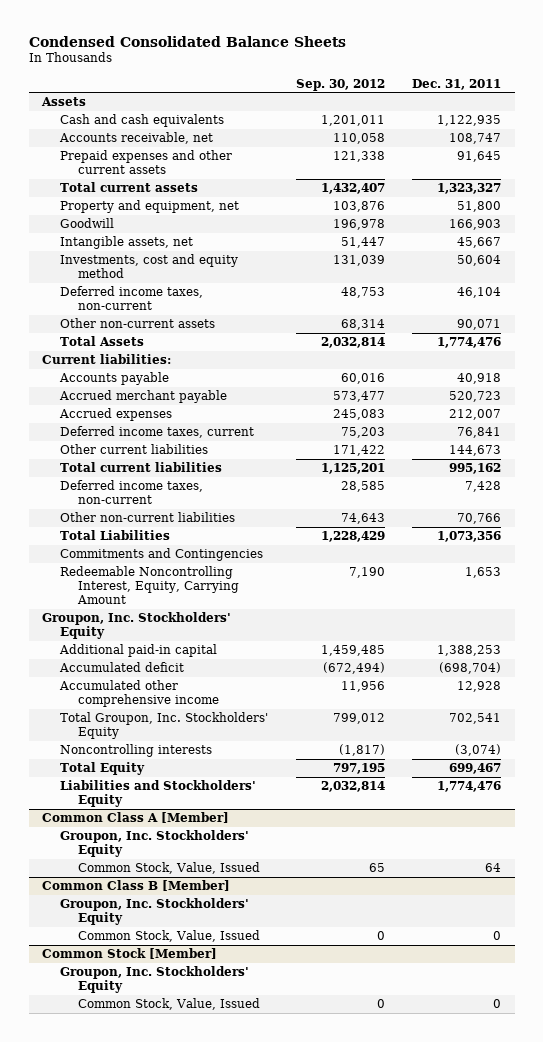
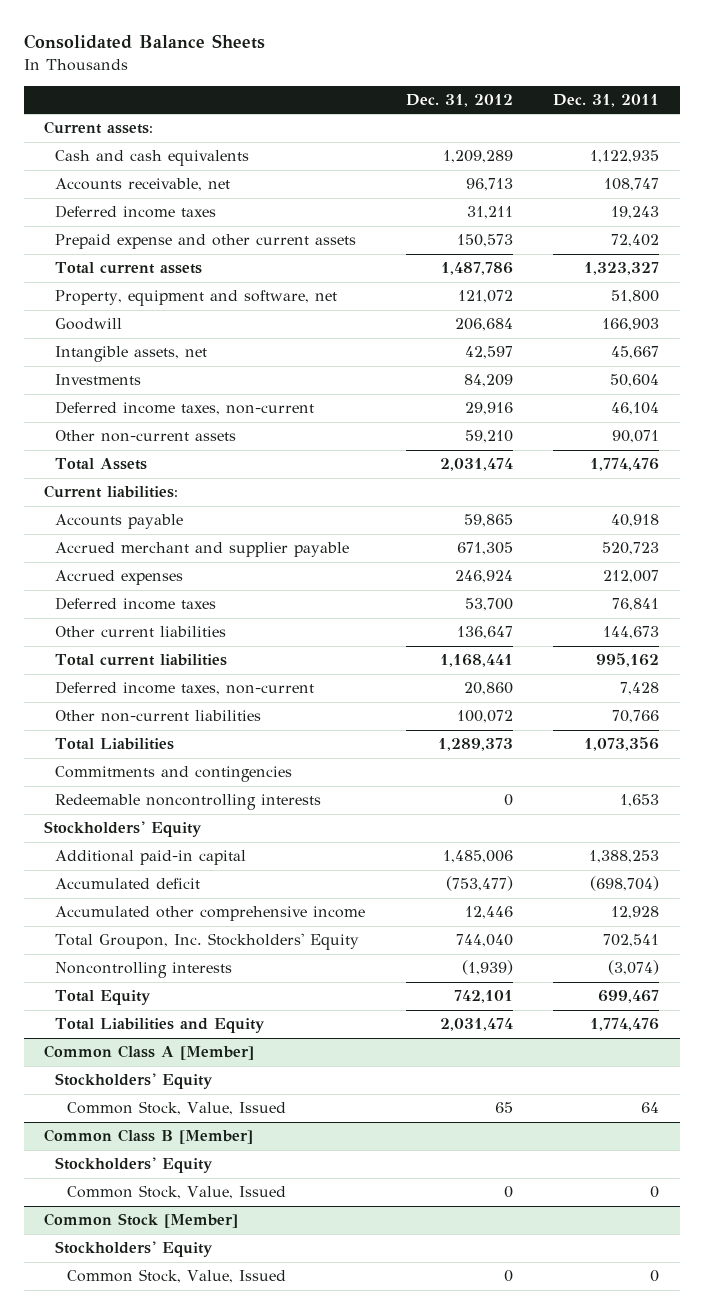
- Condensed Consolidated Balance Sheets
+ Consolidated Balance Sheets
- | Sep. 30, 2012 | Dec. 31, 2011
+ | Dec. 31, 2012 | Dec. 31, 2011
- Assets
+ Current assets:
- Prepaid expenses and other current assets | 121,338 | 91,645
+ Deferred income taxes | 31,211 | 19,243
+ Prepaid expense and other current assets | 150,573 | 72,402
- Property and equipment, net | 103,876 | 51,800
+ Property, equipment and software, net | 121,072 | 51,800
- Investments, cost and equity method | 131,039 | 50,604
+ Investments | 84,209 | 50,604
- Accrued merchant payable | 573,477 | 520,723
+ Accrued merchant and supplier payable | 671,305 | 520,723
- Deferred income taxes, current | 75,203 | 76,841
+ Deferred income taxes | 53,700 | 76,841
- Commitments and Contingencies
- Redeemable Noncontrolling Interest, Equity, Carrying Amount | 7,190 | 1,653
- Groupon, Inc. Stockholders' Equity
+ Commitments and contingencies
+ Redeemable noncontrolling interests | 0 | 1,653
+ Stockholders' Equity
- Liabilities and Stockholders' Equity | 2,032,814 | 1,774,476
+ Total Liabilities and Equity | 2,031,474 | 1,774,476
@ Common Class A [Member]
- Groupon, Inc. Stockholders' Equity
+ Stockholders' Equity
@ Common Class B [Member]
- Groupon, Inc. Stockholders' Equity
+ Stockholders' Equity
@ Common Stock [Member]
- Groupon, Inc. Stockholders' Equity
+ Stockholders' Equity

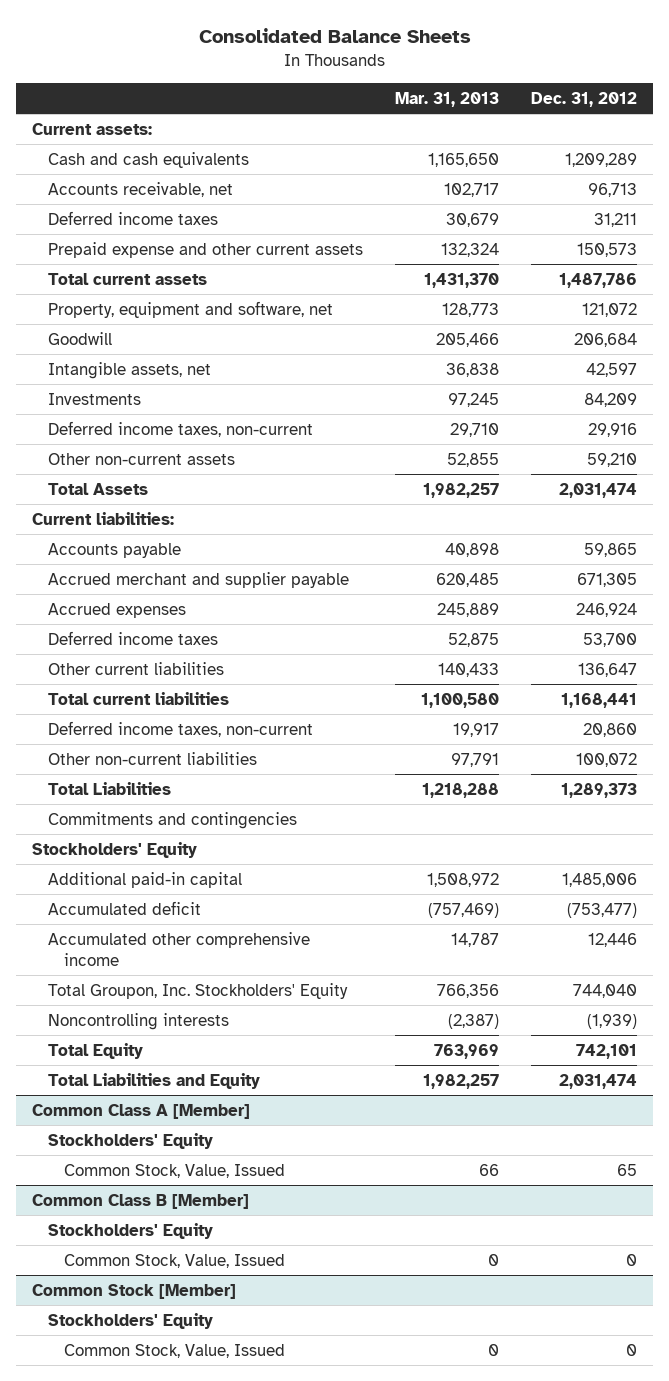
- | Dec. 31, 2012 | Dec. 31, 2011
+ | Mar. 31, 2013 | Dec. 31, 2012
- Redeemable noncontrolling interests | 0 | 1,653

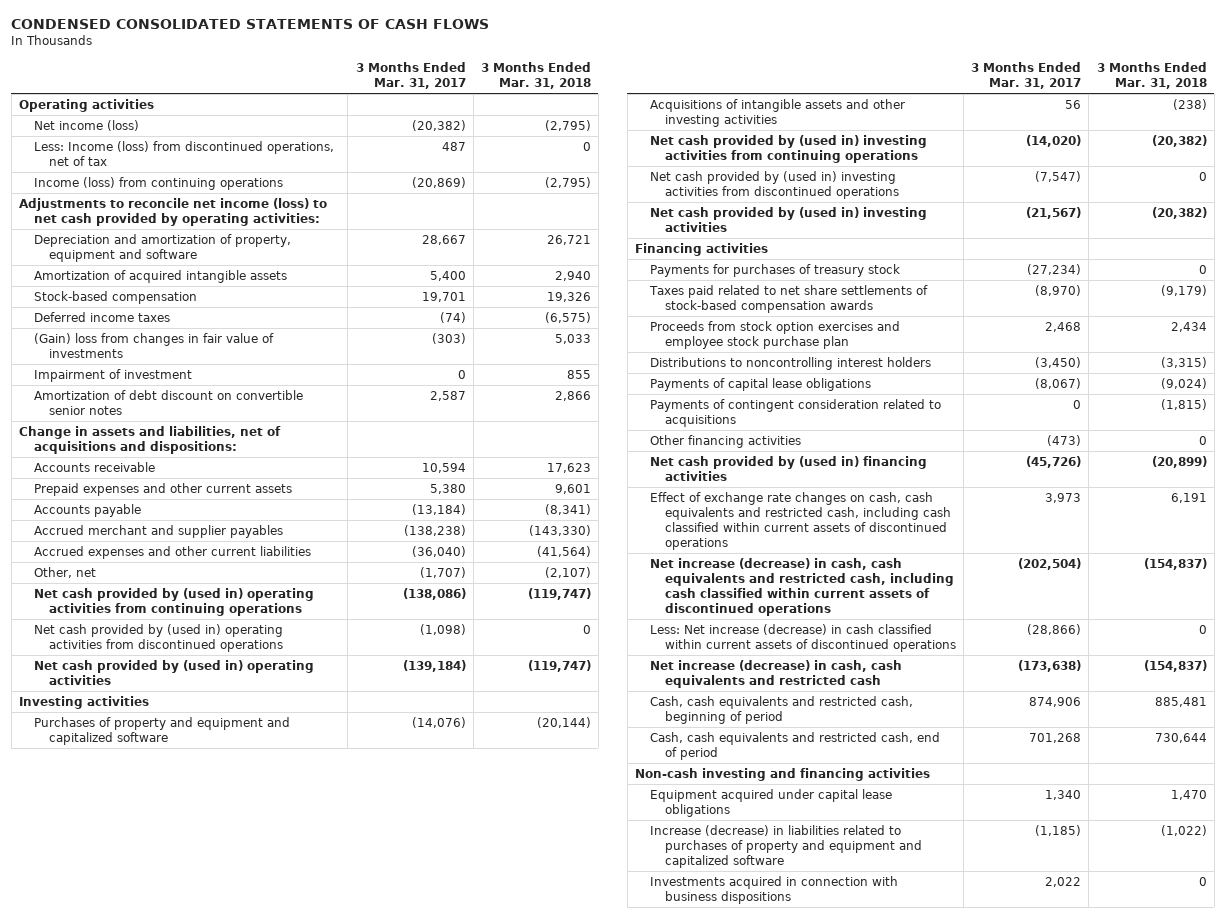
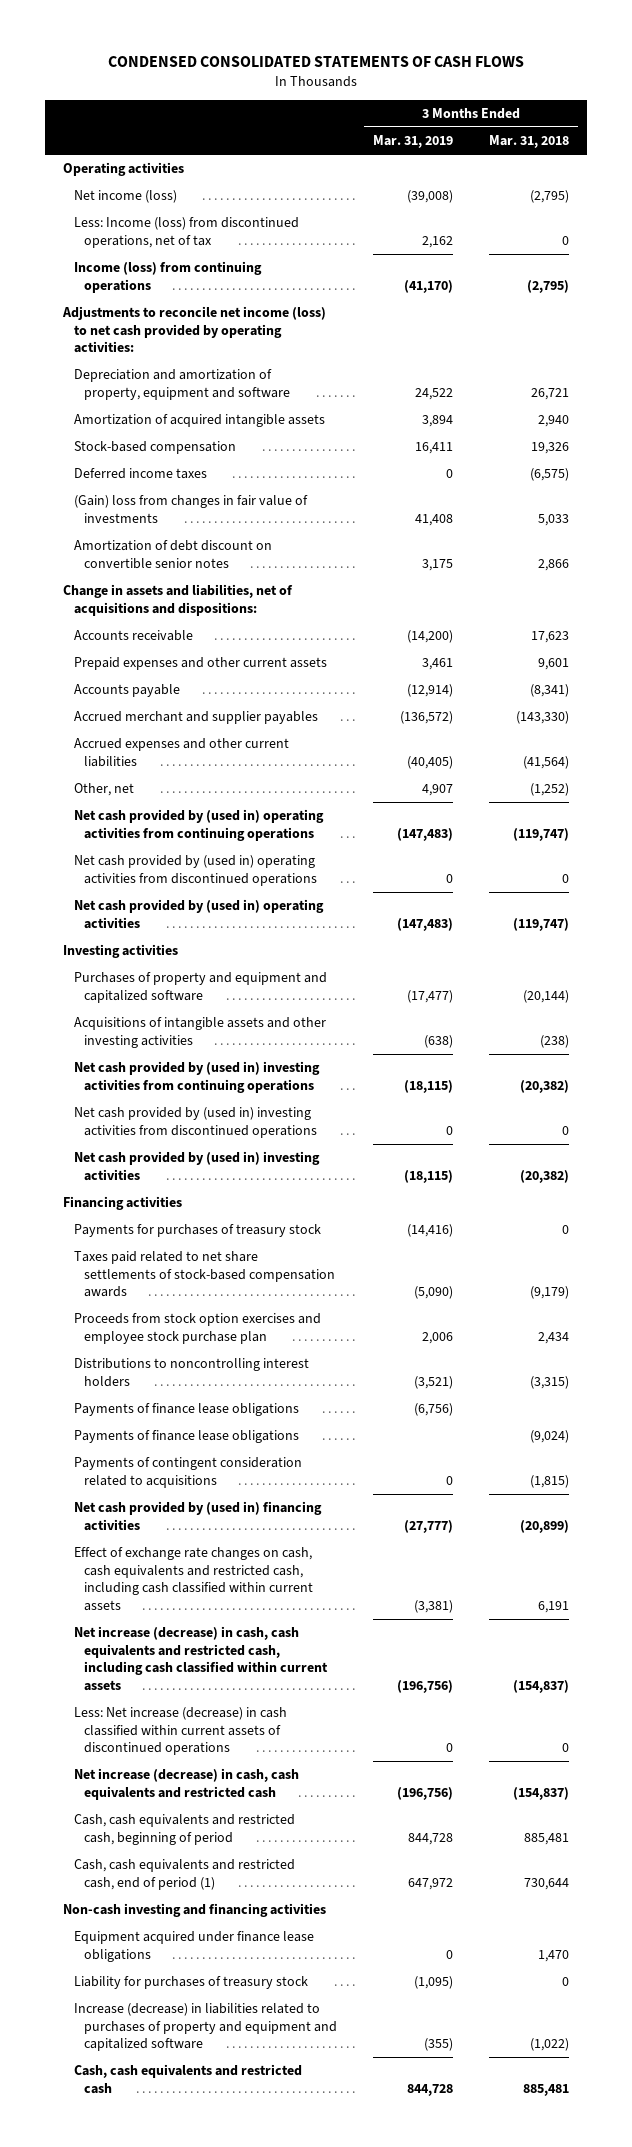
- | 3 Months Ended Mar. 31, 2017 | 3 Months Ended Mar. 31, 2018
+ | 3 Months Ended Mar. 31, 2019 | 3 Months Ended Mar. 31, 2018
- Impairment of investment | 0 | 855
- Other, net | (1,707) | (2,107)
+ Other, net | 4,907 | (1,252)
- Payments of capital lease obligations | (8,067) | (9,024)
+ Payments of finance lease obligations | (6,756) |
+ Payments of finance lease obligations | | (9,024)
- Other financing activities | (473) | 0
- Effect of exchange rate changes on cash, cash equivalents and restricted cash, including cash classified within current assets of discontinued operations | 3,973 | 6,191
- Net increase (decrease) in cash, cash equivalents and restricted cash, including cash classified within current assets of discontinued operations | (202,504) | (154,837)
+ Effect of exchange rate changes on cash, cash equivalents and restricted cash, including cash classified within current assets | (3,381) | 6,191
+ Net increase (decrease) in cash, cash equivalents and restricted cash, including cash classified within current assets | (196,756) | (154,837)
- Cash, cash equivalents and restricted cash, end of period | 701,268 | 730,644
+ Cash, cash equivalents and restricted cash, end of period (1) | 647,972 | 730,644
- Equipment acquired under capital lease obligations | 1,340 | 1,470
+ Equipment acquired under finance lease obligations | 0 | 1,470
+ Liability for purchases of treasury stock | (1,095) | 0
- Investments acquired in connection with business dispositions | 2,022 | 0
+ Cash, cash equivalents and restricted cash | 844,728 | 885,481

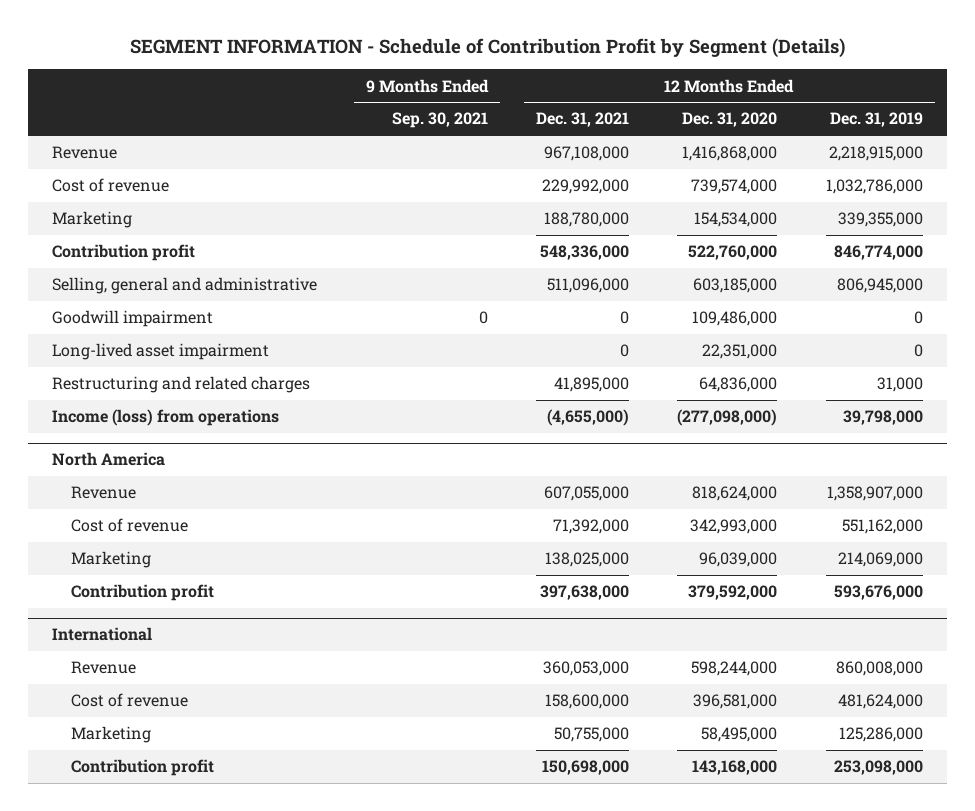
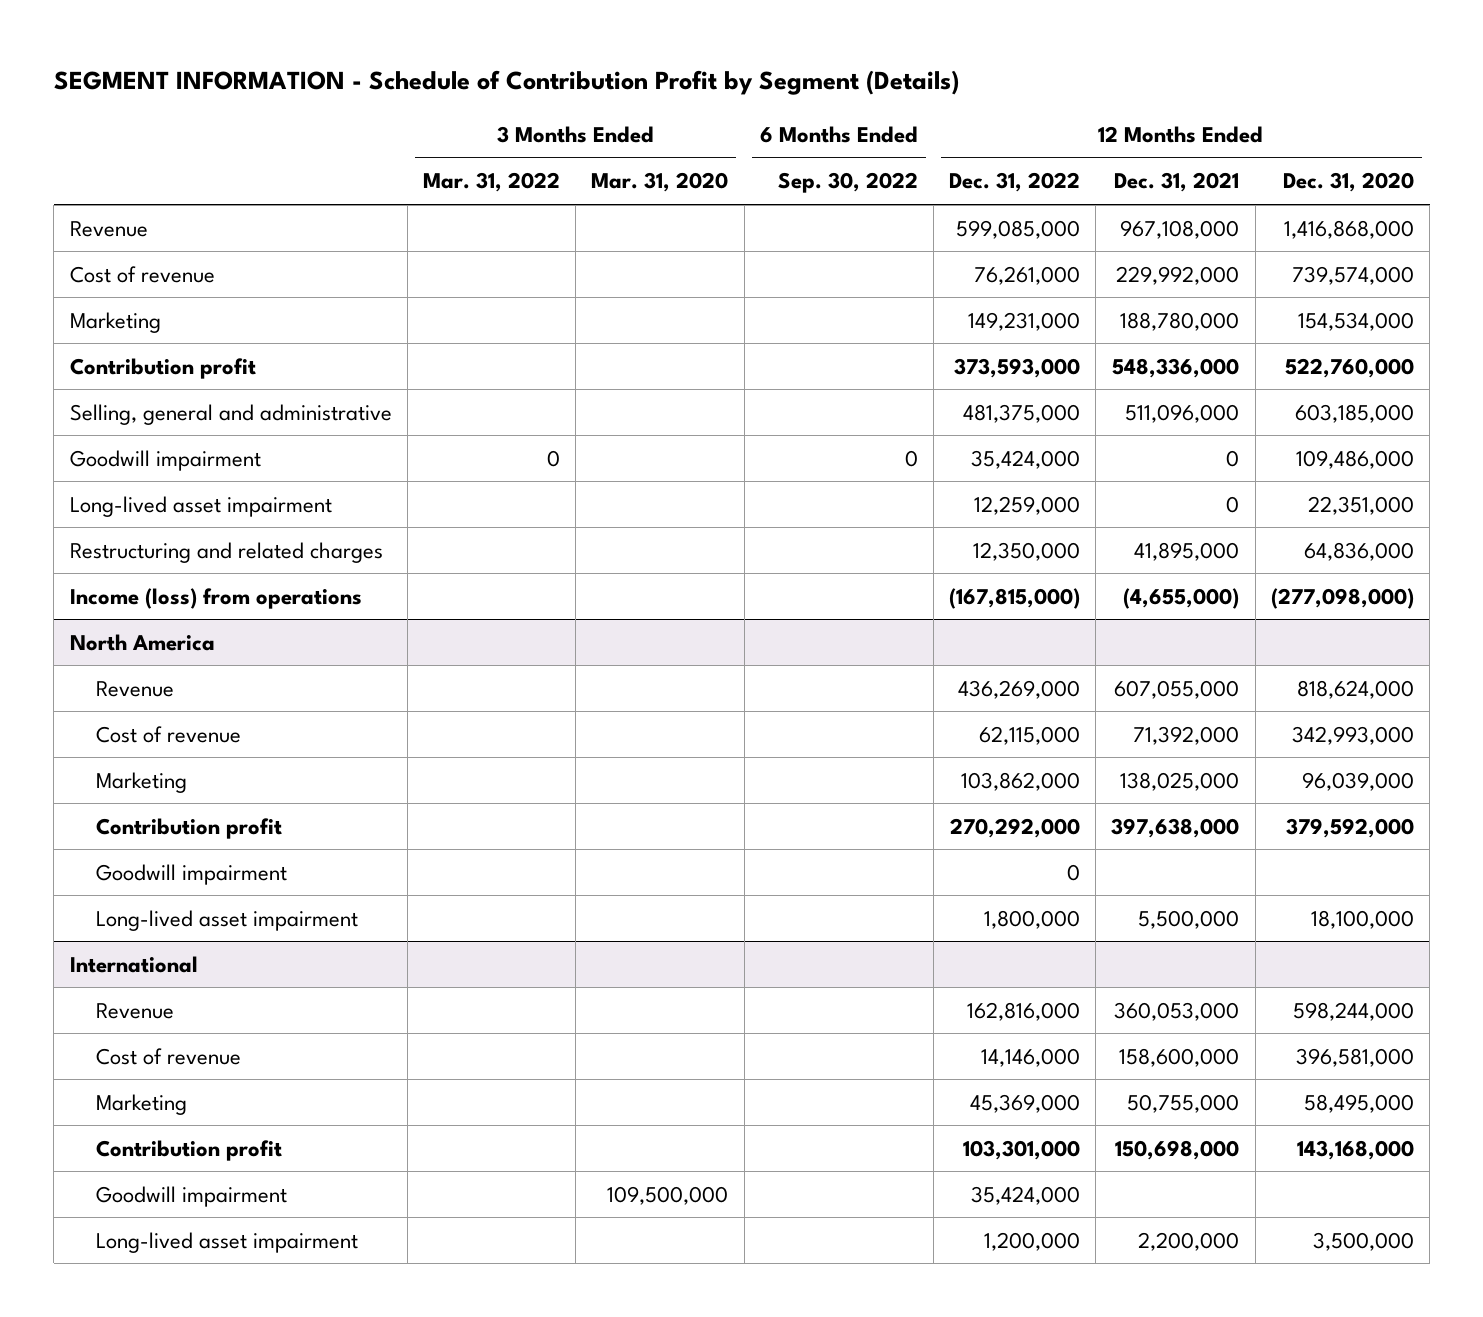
- | 9 Months Ended Sep. 30, 2021 | 12 Months Ended Dec. 31, 2021 | 12 Months Ended Dec. 31, 2020 | 12 Months Ended Dec. 31, 2019
+ | 3 Months Ended Mar. 31, 2022 | 3 Months Ended Mar. 31, 2020 | 6 Months Ended Sep. 30, 2022 | 12 Months Ended Dec. 31, 2022 | 12 Months Ended Dec. 31, 2021 | 12 Months Ended Dec. 31, 2020
@ North America
+ Goodwill impairment | | | | 0 | |
+ Long-lived asset impairment | | | | 1,800,000 | 5,500,000 | 18,100,000
@ International
+ Goodwill impairment | | 109,500,000 | | 35,424,000 | |
+ Long-lived asset impairment | | | | 1,200,000 | 2,200,000 | 3,500,000

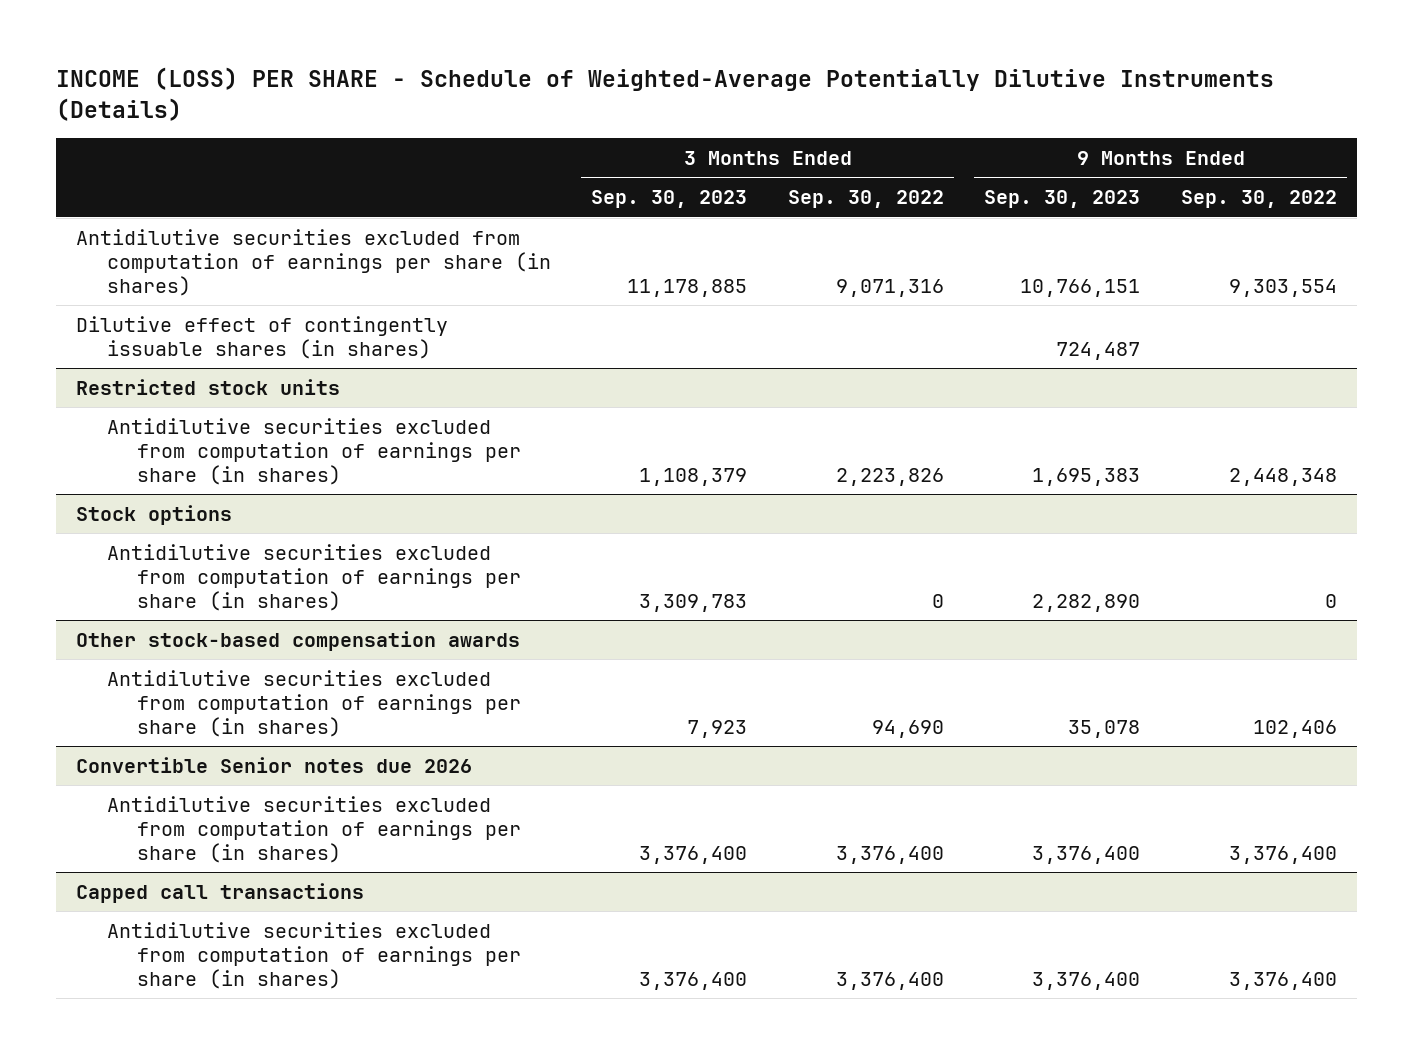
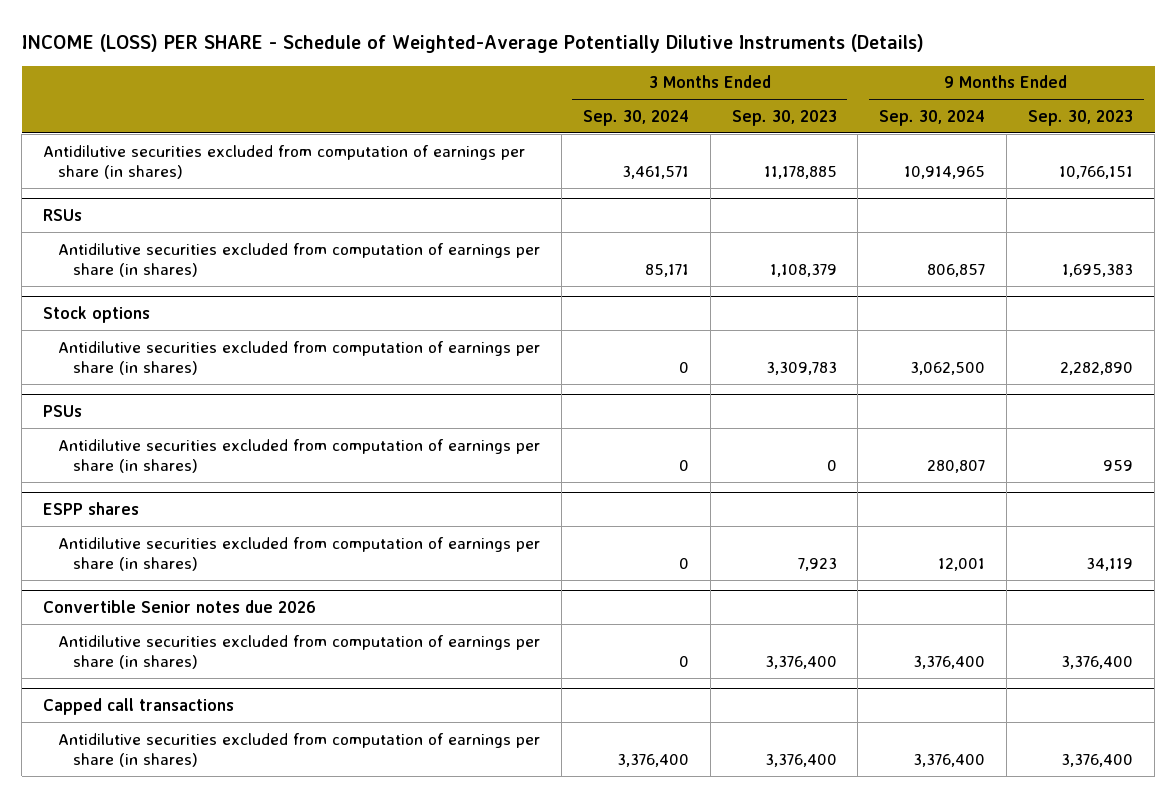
- | 3 Months Ended Sep. 30, 2023 | 3 Months Ended Sep. 30, 2022 | 9 Months Ended Sep. 30, 2023 | 9 Months Ended Sep. 30, 2022
+ | 3 Months Ended Sep. 30, 2024 | 3 Months Ended Sep. 30, 2023 | 9 Months Ended Sep. 30, 2024 | 9 Months Ended Sep. 30, 2023
- Dilutive effect of contingently issuable shares (in shares) | | | 724,487 |
- Restricted stock units
+ RSUs
- Other stock-based compensation awards
- Antidilutive securities excluded from computation of earnings per share (in shares) | 7,923 | 94,690 | 35,078 | 102,406
+ PSUs
+ Antidilutive securities excluded from computation of earnings per share (in shares) | 0 | 0 | 280,807 | 959
+ ESPP shares
+ Antidilutive securities excluded from computation of earnings per share (in shares) | 0 | 7,923 | 12,001 | 34,119

